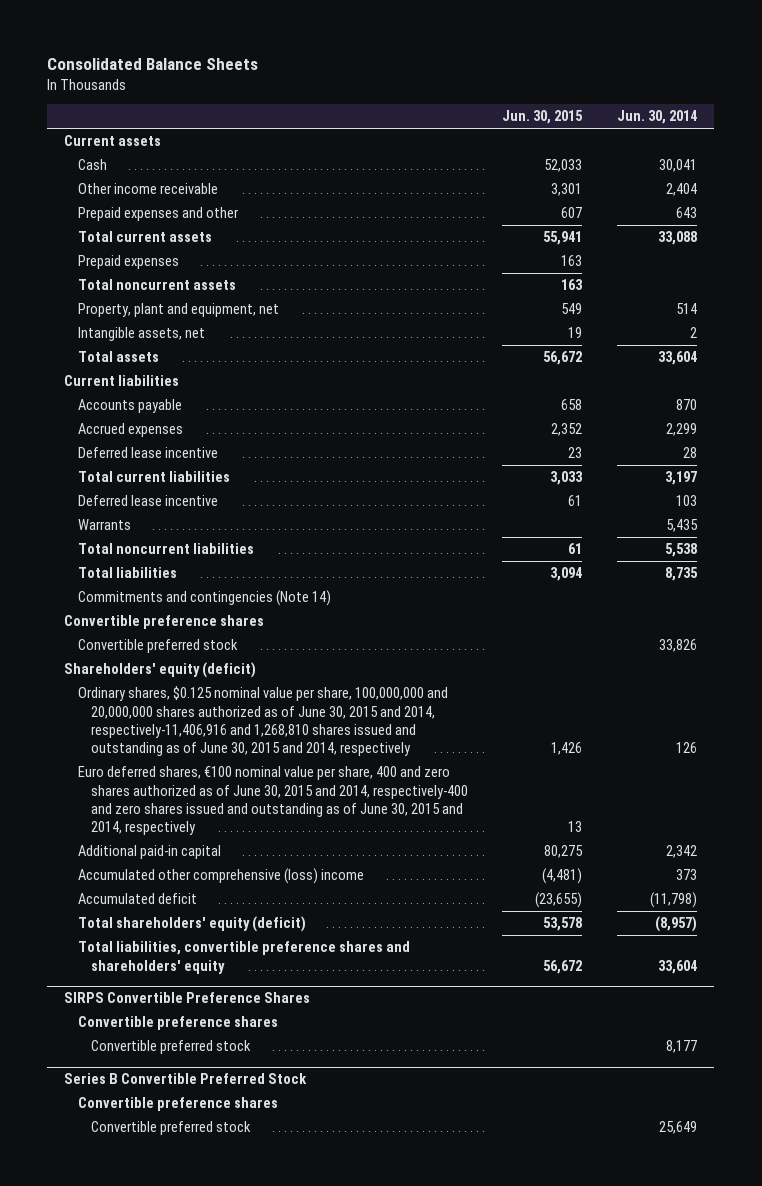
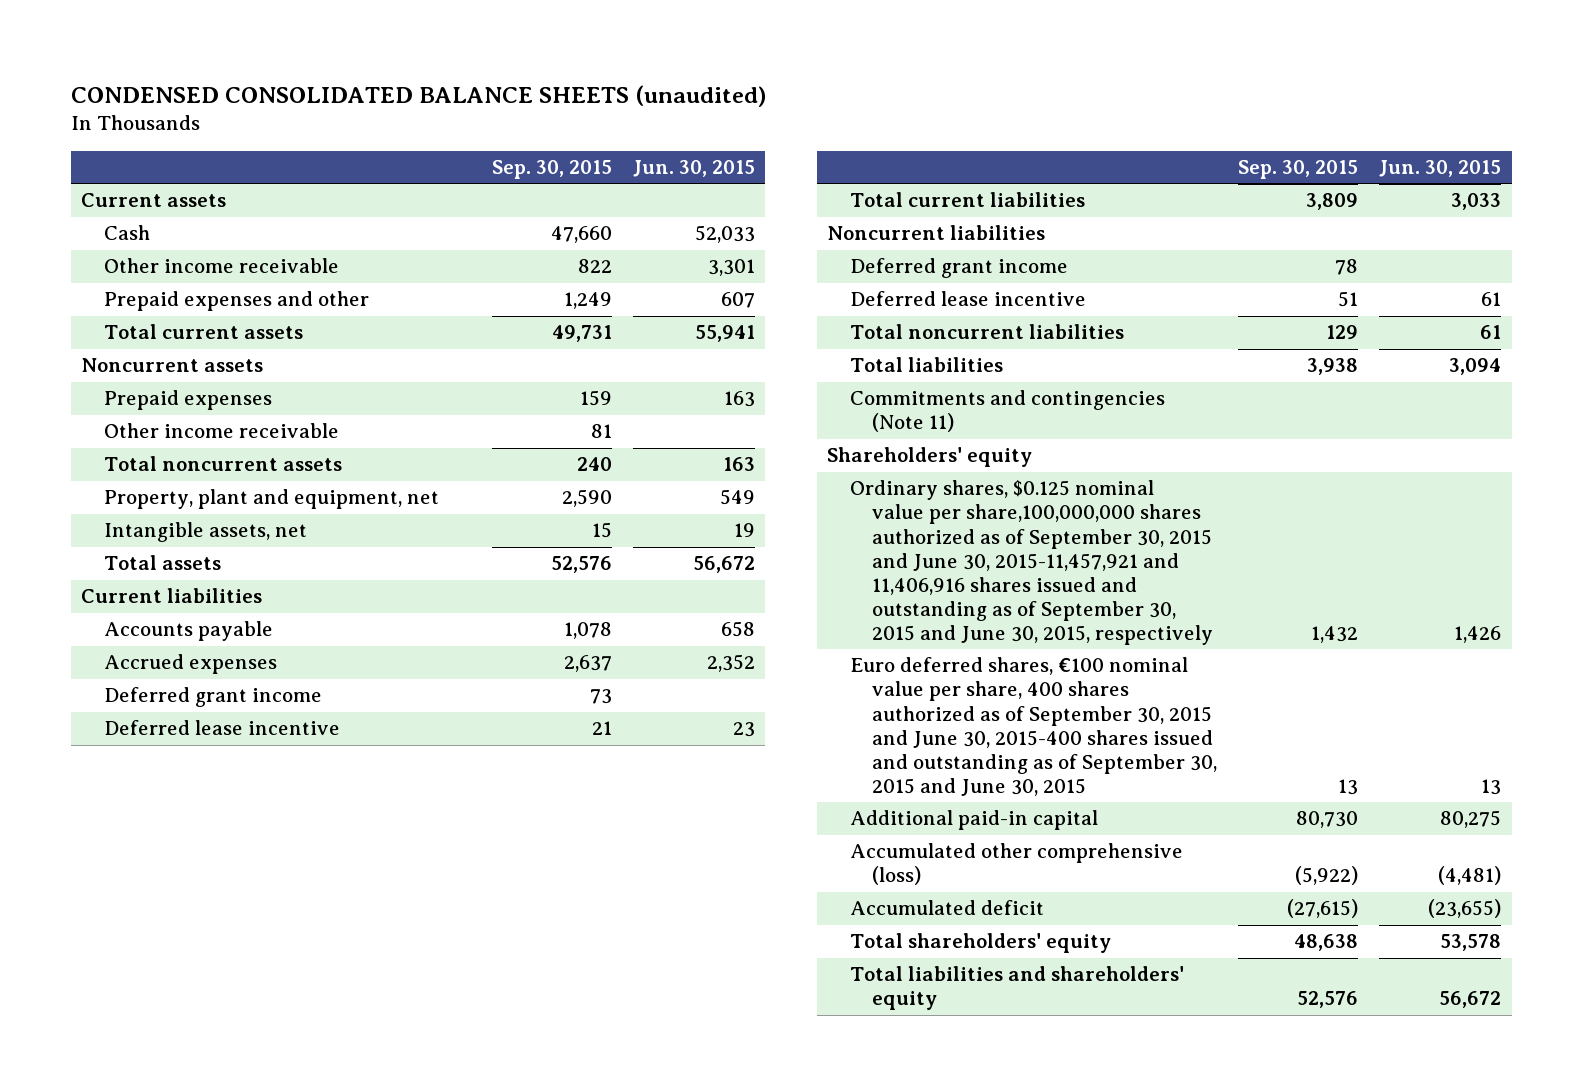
- Consolidated Balance Sheets
+ CONDENSED CONSOLIDATED BALANCE SHEETS (unaudited)
- | Jun. 30, 2015 | Jun. 30, 2014
+ | Sep. 30, 2015 | Jun. 30, 2015
+ Noncurrent assets
+ Other income receivable | 81 |
+ Deferred grant income | 73 |
+ Noncurrent liabilities
+ Deferred grant income | 78 |
- Warrants | | 5,435
- Commitments and contingencies (Note 14)
- Convertible preference shares
- Convertible preferred stock | | 33,826
- Shareholders' equity (deficit)
- Ordinary shares, $0.125 nominal value per share, 100,000,000 and 20,000,000 shares authorized as of June 30, 2015 and 2014, respectively-11,406,916 and 1,268,810 shares issued and outstanding as of June 30, 2015 and 2014, respectively | 1,426 | 126
- Euro deferred shares, €100 nominal value per share, 400 and zero shares authorized as of June 30, 2015 and 2014, respectively-400 and zero shares issued and outstanding as of June 30, 2015 and 2014, respectively | 13 |
+ Commitments and contingencies (Note 11)
+ Shareholders' equity
+ Ordinary shares, $0.125 nominal value per share,100,000,000 shares authorized as of September 30, 2015 and June 30, 2015-11,457,921 and 11,406,916 shares issued and outstanding as of September 30, 2015 and June 30, 2015, respectively | 1,432 | 1,426
+ Euro deferred shares, €100 nominal value per share, 400 shares authorized as of September 30, 2015 and June 30, 2015-400 shares issued and outstanding as of September 30, 2015 and June 30, 2015 | 13 | 13
- Accumulated other comprehensive (loss) income | (4,481) | 373
+ Accumulated other comprehensive (loss) | (5,922) | (4,481)
- Total shareholders' equity (deficit) | 53,578 | (8,957)
- Total liabilities, convertible preference shares and shareholders' equity | 56,672 | 33,604
- SIRPS Convertible Preference Shares
- Convertible preference shares
- Convertible preferred stock | | 8,177
- Series B Convertible Preferred Stock
- Convertible preference shares
- Convertible preferred stock | | 25,649
+ Total shareholders' equity | 48,638 | 53,578
+ Total liabilities and shareholders' equity | 52,576 | 56,672

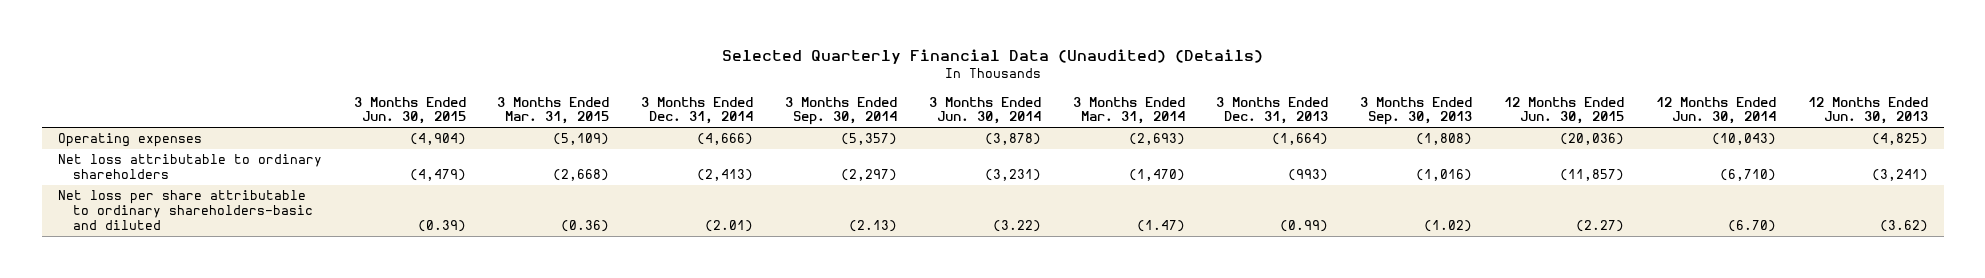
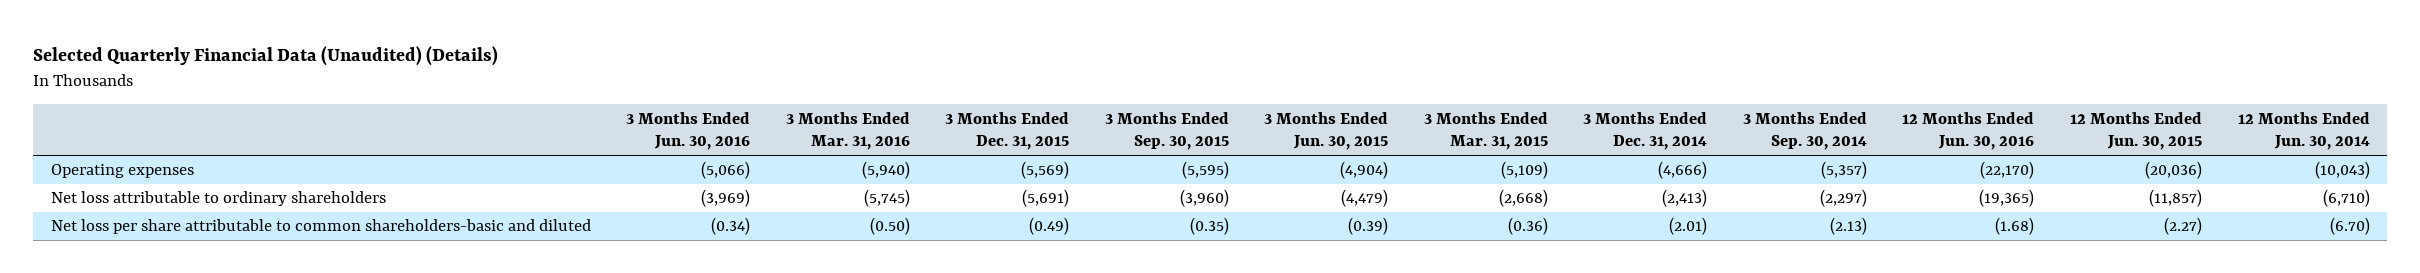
- | 3 Months Ended Jun. 30, 2015 | 3 Months Ended Mar. 31, 2015 | 3 Months Ended Dec. 31, 2014 | 3 Months Ended Sep. 30, 2014 | 3 Months Ended Jun. 30, 2014 | 3 Months Ended Mar. 31, 2014 | 3 Months Ended Dec. 31, 2013 | 3 Months Ended Sep. 30, 2013 | 12 Months Ended Jun. 30, 2015 | 12 Months Ended Jun. 30, 2014 | 12 Months Ended Jun. 30, 2013
+ | 3 Months Ended Jun. 30, 2016 | 3 Months Ended Mar. 31, 2016 | 3 Months Ended Dec. 31, 2015 | 3 Months Ended Sep. 30, 2015 | 3 Months Ended Jun. 30, 2015 | 3 Months Ended Mar. 31, 2015 | 3 Months Ended Dec. 31, 2014 | 3 Months Ended Sep. 30, 2014 | 12 Months Ended Jun. 30, 2016 | 12 Months Ended Jun. 30, 2015 | 12 Months Ended Jun. 30, 2014
- Net loss per share attributable to ordinary shareholders-basic and diluted | (0.39) | (0.36) | (2.01) | (2.13) | (3.22) | (1.47) | (0.99) | (1.02) | (2.27) | (6.70) | (3.62)
+ Net loss per share attributable to common shareholders-basic and diluted | (0.34) | (0.50) | (0.49) | (0.35) | (0.39) | (0.36) | (2.01) | (2.13) | (1.68) | (2.27) | (6.70)

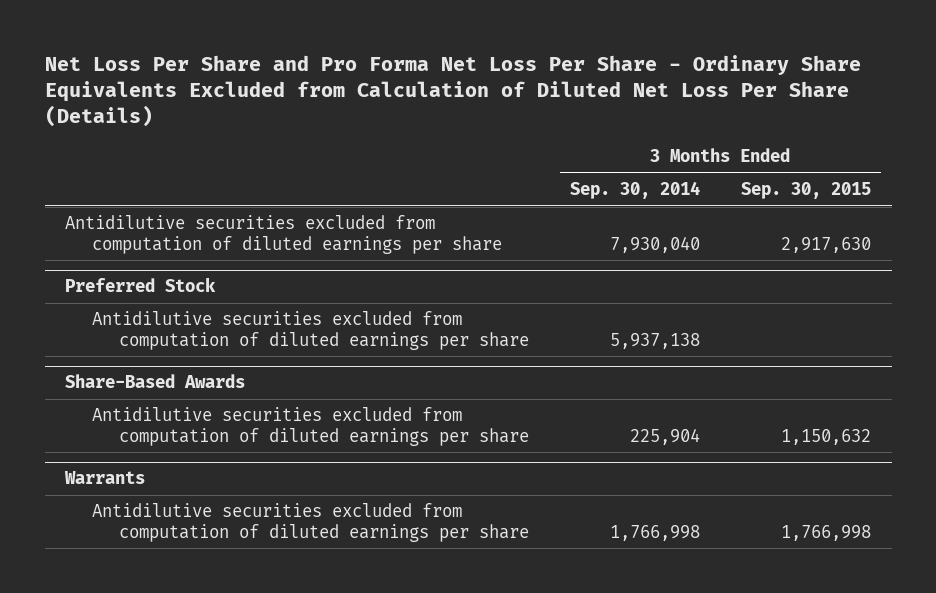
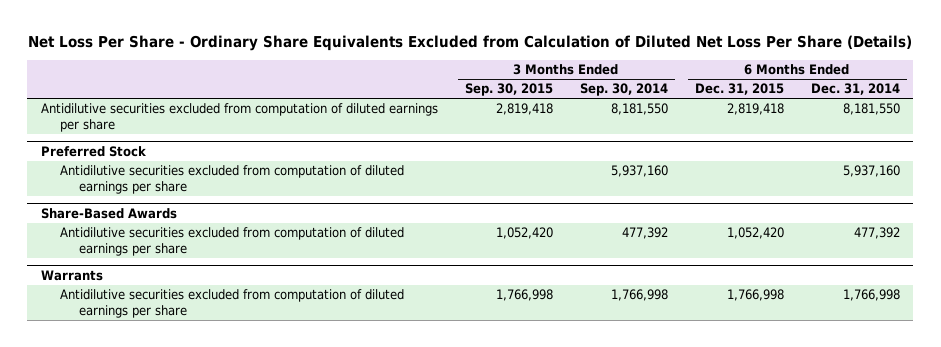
- Net Loss Per Share and Pro Forma Net Loss Per Share - Ordinary Share Equivalents Excluded from Calculation of Diluted Net Loss Per Share (Details)
+ Net Loss Per Share - Ordinary Share Equivalents Excluded from Calculation of Diluted Net Loss Per Share (Details)
- | 3 Months Ended Sep. 30, 2014 | 3 Months Ended Sep. 30, 2015
+ | 3 Months Ended Sep. 30, 2015 | 3 Months Ended Sep. 30, 2014 | 6 Months Ended Dec. 31, 2015 | 6 Months Ended Dec. 31, 2014
- Antidilutive securities excluded from computation of diluted earnings per share | 7,930,040 | 2,917,630
+ Antidilutive securities excluded from computation of diluted earnings per share | 2,819,418 | 8,181,550 | 2,819,418 | 8,181,550
@ Preferred Stock
- Antidilutive securities excluded from computation of diluted earnings per share | 5,937,138 |
+ Antidilutive securities excluded from computation of diluted earnings per share | | 5,937,160 | | 5,937,160
@ Share-Based Awards
- Antidilutive securities excluded from computation of diluted earnings per share | 225,904 | 1,150,632
+ Antidilutive securities excluded from computation of diluted earnings per share | 1,052,420 | 477,392 | 1,052,420 | 477,392

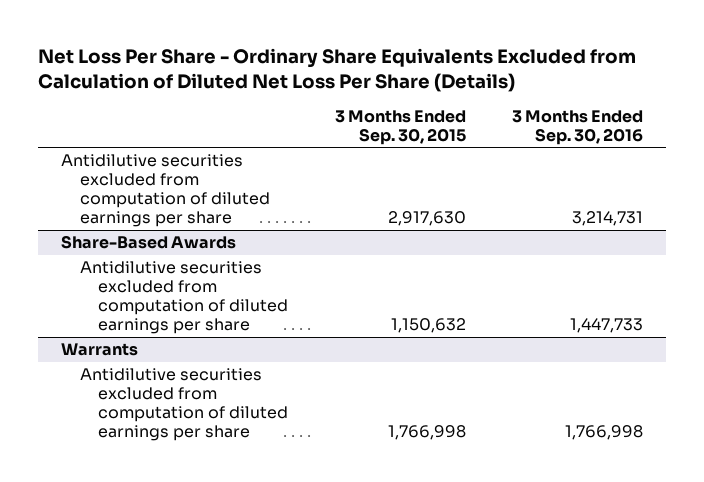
- | 3 Months Ended Sep. 30, 2015 | 3 Months Ended Sep. 30, 2014 | 6 Months Ended Dec. 31, 2015 | 6 Months Ended Dec. 31, 2014
+ | 3 Months Ended Sep. 30, 2015 | 3 Months Ended Sep. 30, 2016
- Antidilutive securities excluded from computation of diluted earnings per share | 2,819,418 | 8,181,550 | 2,819,418 | 8,181,550
- Preferred Stock
- Antidilutive securities excluded from computation of diluted earnings per share | | 5,937,160 | | 5,937,160
+ Antidilutive securities excluded from computation of diluted earnings per share | 2,917,630 | 3,214,731
@ Share-Based Awards
- Antidilutive securities excluded from computation of diluted earnings per share | 1,052,420 | 477,392 | 1,052,420 | 477,392
+ Antidilutive securities excluded from computation of diluted earnings per share | 1,150,632 | 1,447,733

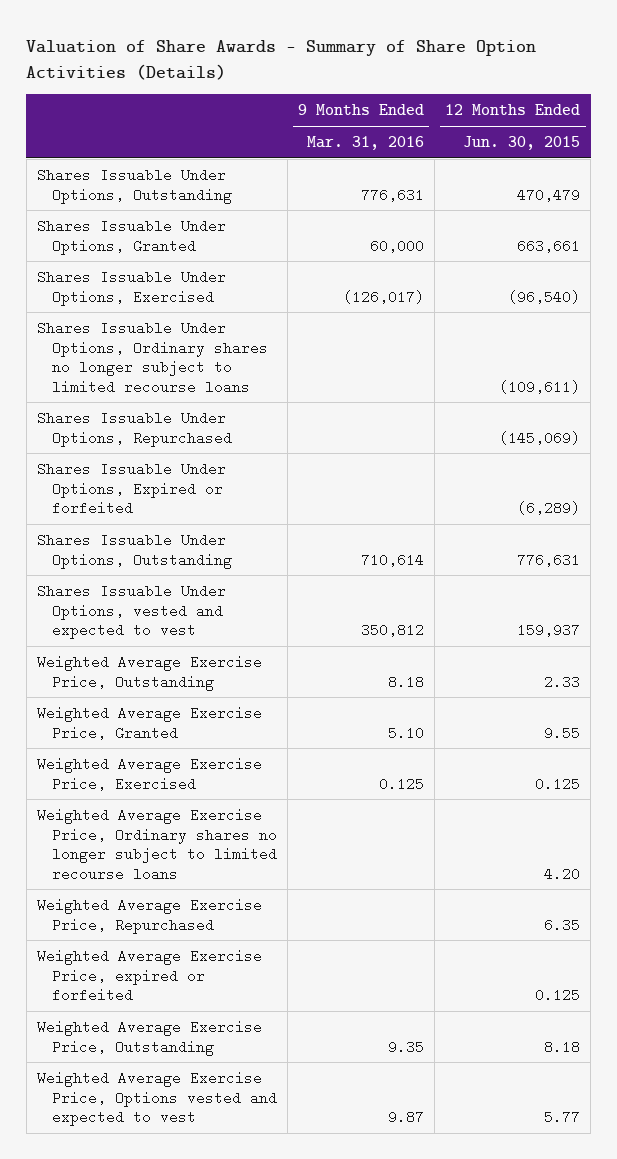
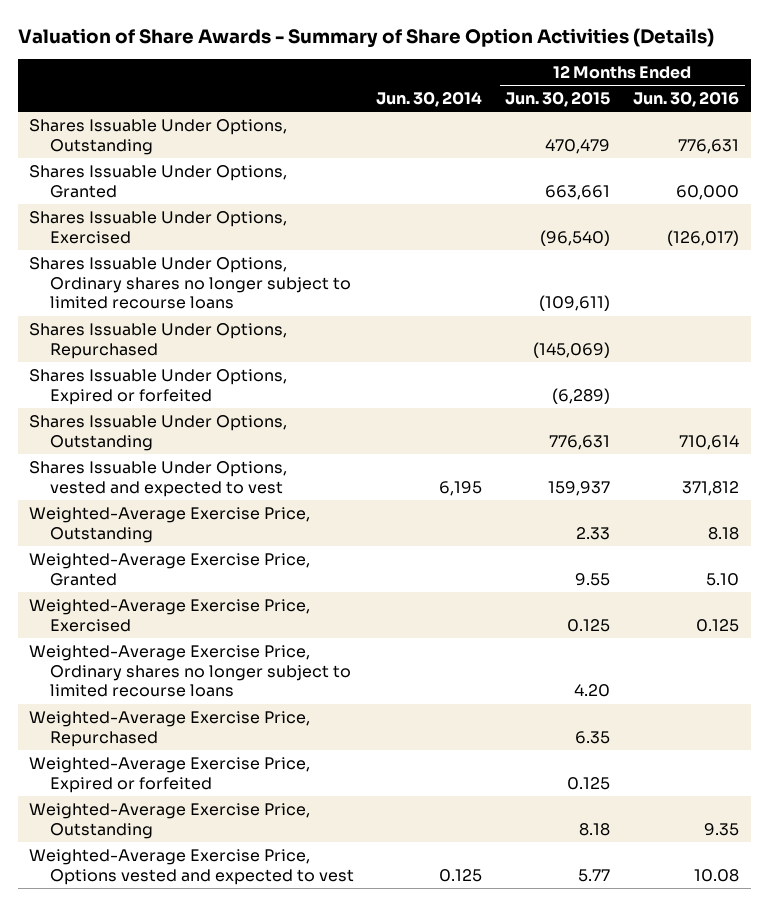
- | 9 Months Ended Mar. 31, 2016 | 12 Months Ended Jun. 30, 2015
+ | Jun. 30, 2014 | 12 Months Ended Jun. 30, 2015 | 12 Months Ended Jun. 30, 2016
- Weighted Average Exercise Price, Outstanding | 8.18 | 2.33
- Weighted Average Exercise Price, Granted | 5.10 | 9.55
- Weighted Average Exercise Price, Exercised | 0.125 | 0.125
- Weighted Average Exercise Price, Ordinary shares no longer subject to limited recourse loans | | 4.20
- Weighted Average Exercise Price, Repurchased | | 6.35
- Weighted Average Exercise Price, expired or forfeited | | 0.125
- Weighted Average Exercise Price, Outstanding | 9.35 | 8.18
- Weighted Average Exercise Price, Options vested and expected to vest | 9.87 | 5.77
+ Weighted-Average Exercise Price, Outstanding | | 2.33 | 8.18
+ Weighted-Average Exercise Price, Granted | | 9.55 | 5.10
+ Weighted-Average Exercise Price, Exercised | | 0.125 | 0.125
+ Weighted-Average Exercise Price, Ordinary shares no longer subject to limited recourse loans | | 4.20 |
+ Weighted-Average Exercise Price, Repurchased | | 6.35 |
+ Weighted-Average Exercise Price, Expired or forfeited | | 0.125 |
+ Weighted-Average Exercise Price, Outstanding | | 8.18 | 9.35
+ Weighted-Average Exercise Price, Options vested and expected to vest | 0.125 | 5.77 | 10.08

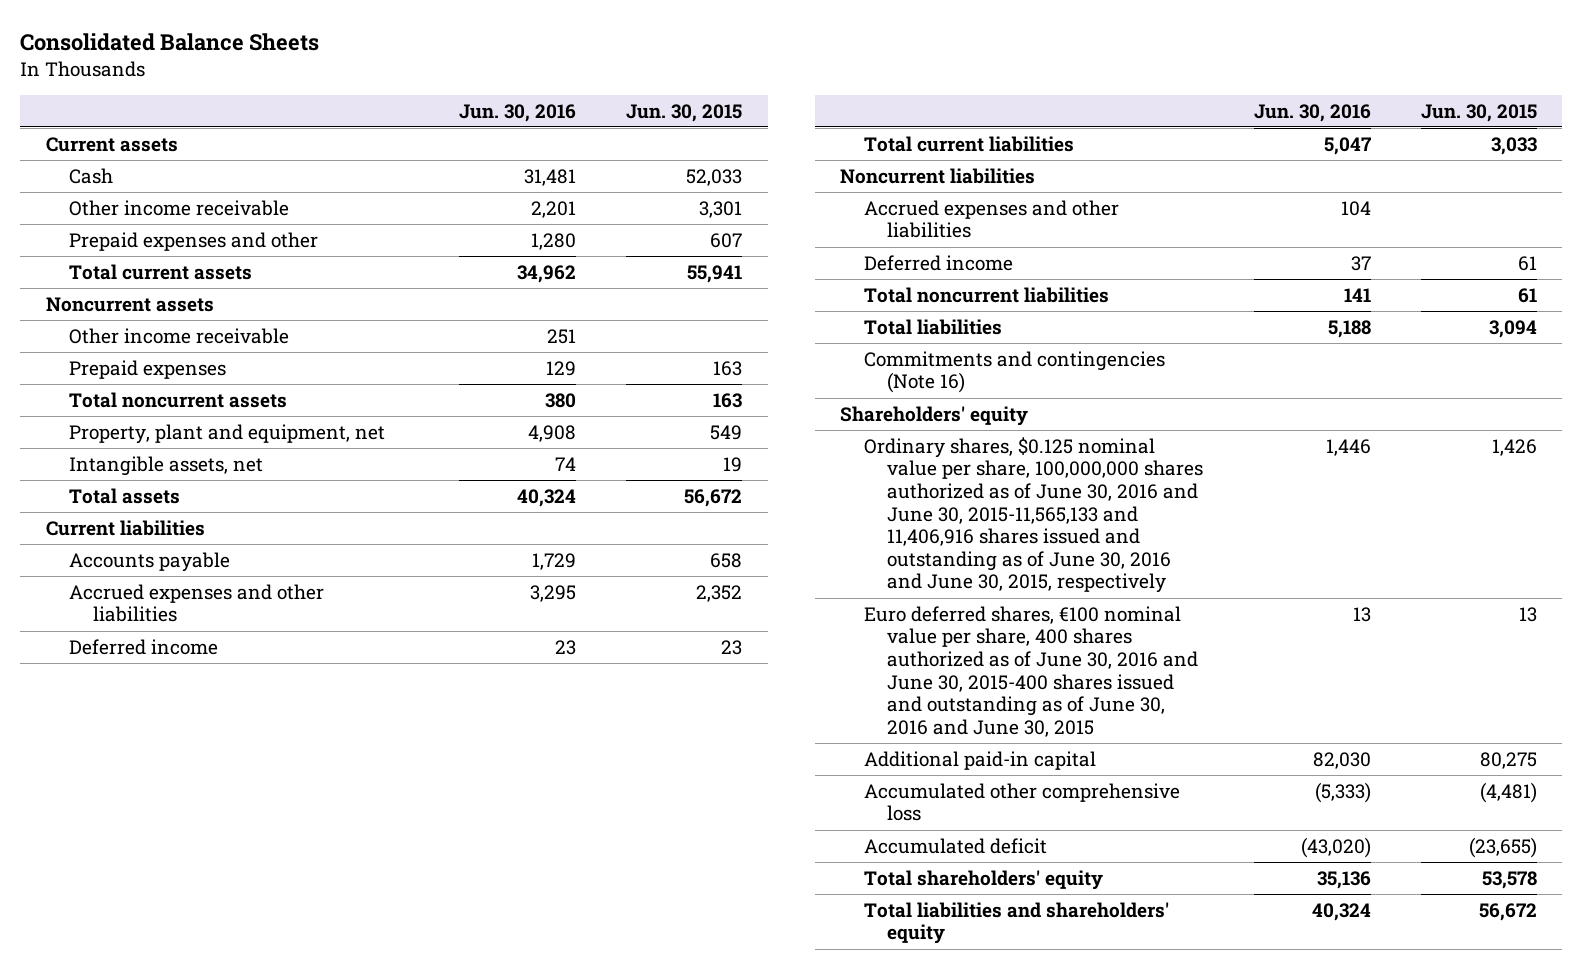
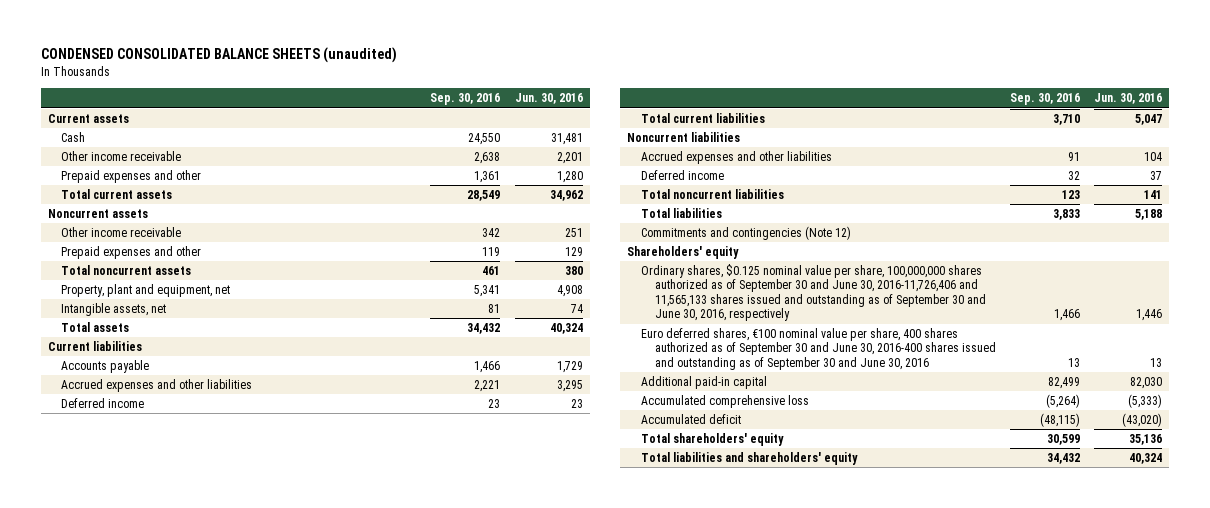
- Consolidated Balance Sheets
+ CONDENSED CONSOLIDATED BALANCE SHEETS (unaudited)
- | Jun. 30, 2016 | Jun. 30, 2015
+ | Sep. 30, 2016 | Jun. 30, 2016
- Prepaid expenses | 129 | 163
+ Prepaid expenses and other | 119 | 129
- Commitments and contingencies (Note 16)
+ Commitments and contingencies (Note 12)
- Ordinary shares, $0.125 nominal value per share, 100,000,000 shares authorized as of June 30, 2016 and June 30, 2015-11,565,133 and 11,406,916 shares issued and outstanding as of June 30, 2016 and June 30, 2015, respectively | 1,446 | 1,426
- Euro deferred shares, €100 nominal value per share, 400 shares authorized as of June 30, 2016 and June 30, 2015-400 shares issued and outstanding as of June 30, 2016 and June 30, 2015 | 13 | 13
+ Ordinary shares, $0.125 nominal value per share, 100,000,000 shares authorized as of September 30 and June 30, 2016-11,726,406 and 11,565,133 shares issued and outstanding as of September 30 and June 30, 2016, respectively | 1,466 | 1,446
+ Euro deferred shares, €100 nominal value per share, 400 shares authorized as of September 30 and June 30, 2016-400 shares issued and outstanding as of September 30 and June 30, 2016 | 13 | 13
- Accumulated other comprehensive loss | (5,333) | (4,481)
+ Accumulated comprehensive loss | (5,264) | (5,333)

